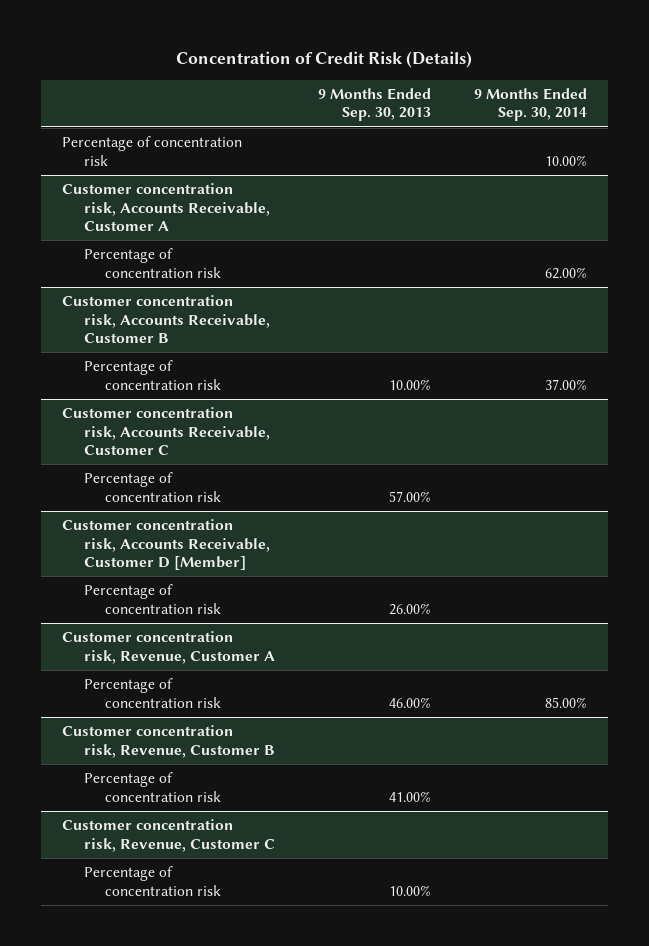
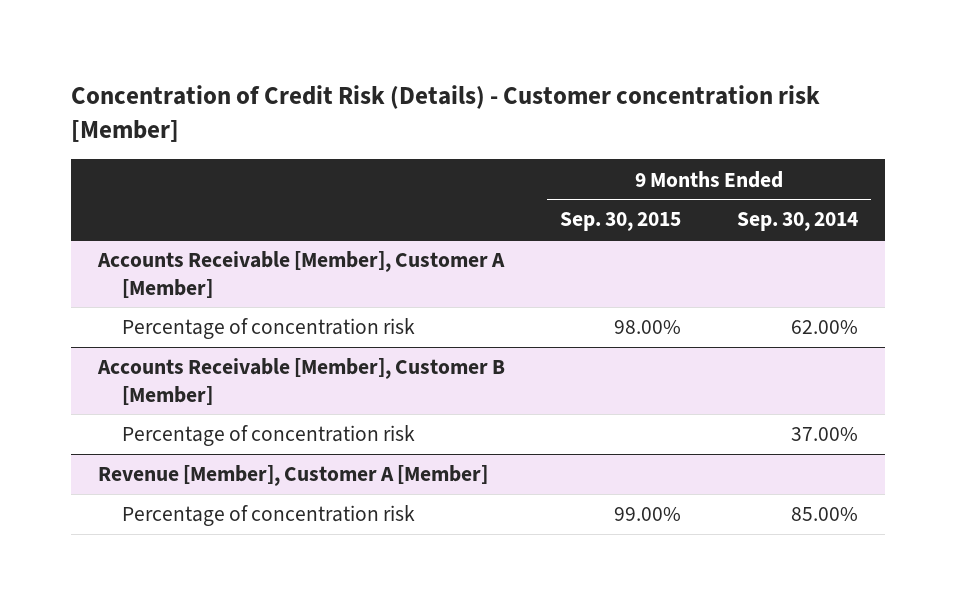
- Concentration of Credit Risk (Details)
+ Concentration of Credit Risk (Details) - Customer concentration risk [Member]
- | 9 Months Ended Sep. 30, 2013 | 9 Months Ended Sep. 30, 2014
+ | 9 Months Ended Sep. 30, 2015 | 9 Months Ended Sep. 30, 2014
- Percentage of concentration risk | | 10.00%
- Customer concentration risk, Accounts Receivable, Customer A
+ Accounts Receivable [Member], Customer A [Member]
- Customer concentration risk, Accounts Receivable, Customer B
+ Accounts Receivable [Member], Customer B [Member]
- Customer concentration risk, Accounts Receivable, Customer C
- Percentage of concentration risk | 57.00% |
- Customer concentration risk, Accounts Receivable, Customer D [Member]
- Percentage of concentration risk | 26.00% |
- Customer concentration risk, Revenue, Customer A
+ Revenue [Member], Customer A [Member]
- Customer concentration risk, Revenue, Customer B
- Percentage of concentration risk | 41.00% |
- Customer concentration risk, Revenue, Customer C
- Percentage of concentration risk | 10.00% |

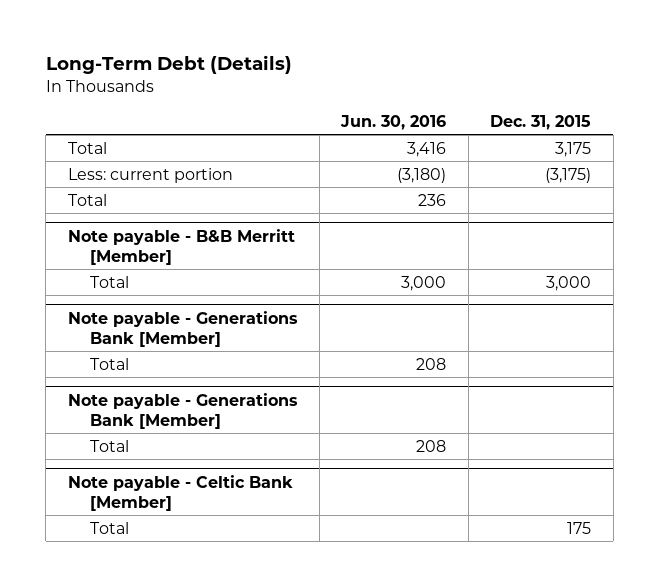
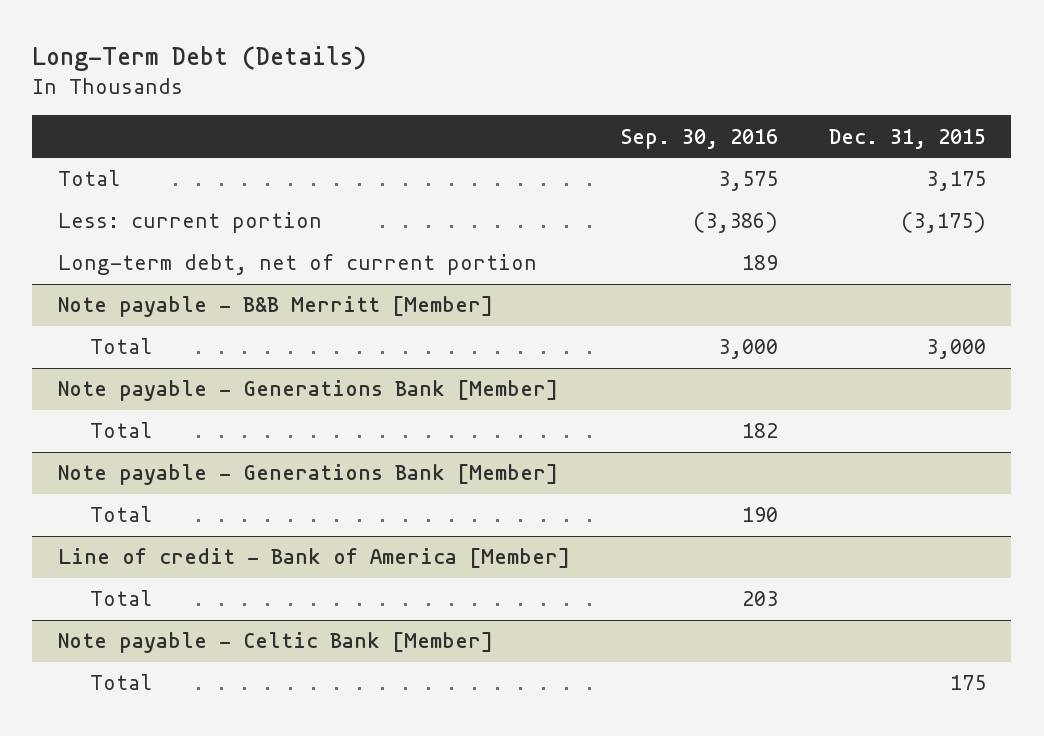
- | Jun. 30, 2016 | Dec. 31, 2015
+ | Sep. 30, 2016 | Dec. 31, 2015
- Total | 236 |
+ Long-term debt, net of current portion | 189 |
+ Line of credit - Bank of America [Member]
+ Total | 203 |

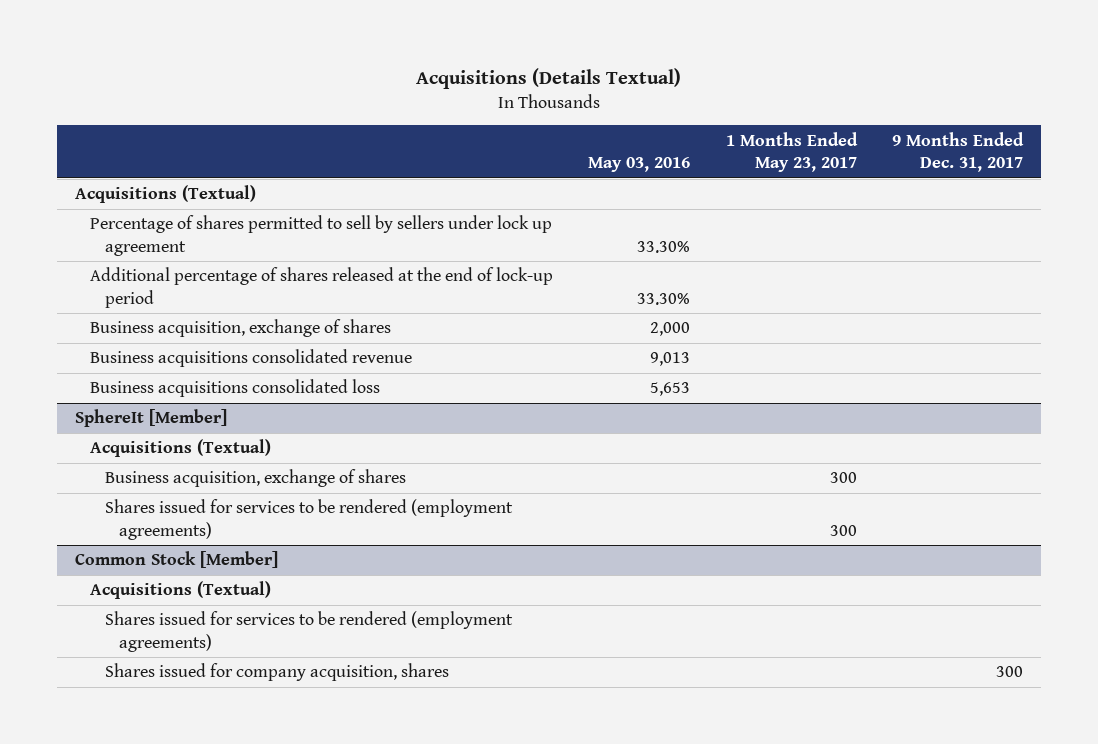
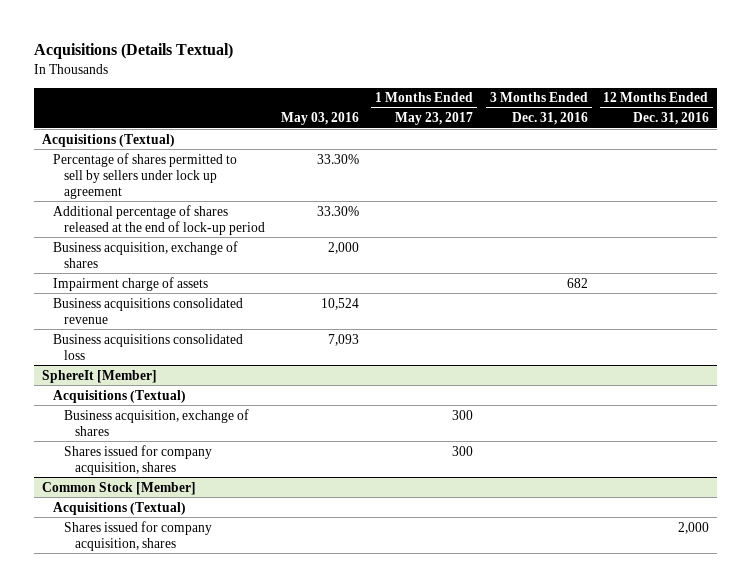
- | May 03, 2016 | 1 Months Ended May 23, 2017 | 9 Months Ended Dec. 31, 2017
+ | May 03, 2016 | 1 Months Ended May 23, 2017 | 3 Months Ended Dec. 31, 2016 | 12 Months Ended Dec. 31, 2016
- Business acquisitions consolidated revenue | 9,013 | |
- Business acquisitions consolidated loss | 5,653 | |
+ Impairment charge of assets | | | 682 |
+ Business acquisitions consolidated revenue | 10,524 | | |
+ Business acquisitions consolidated loss | 7,093 | | |
@ SphereIt [Member]
- Shares issued for services to be rendered (employment agreements) | | 300 |
+ Shares issued for company acquisition, shares | | 300 | |
@ Common Stock [Member]
- Shares issued for services to be rendered (employment agreements)

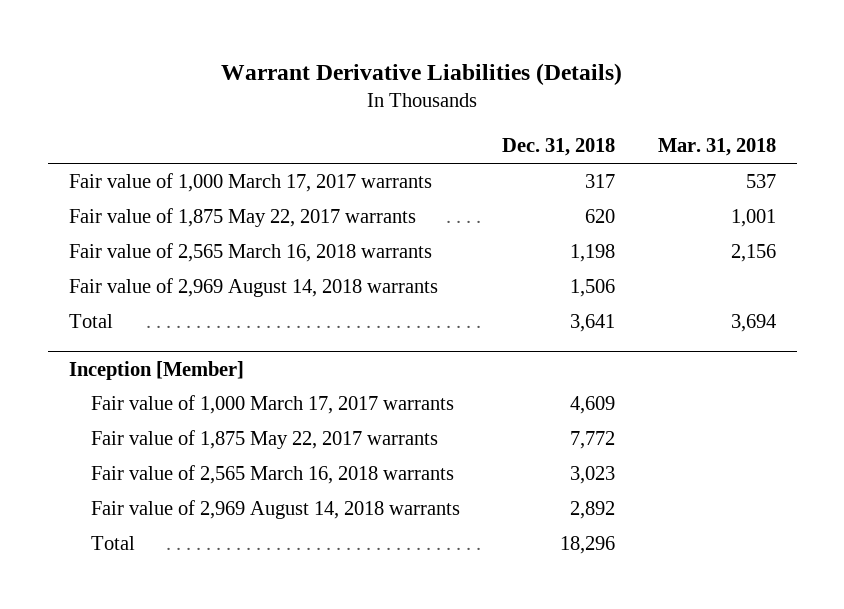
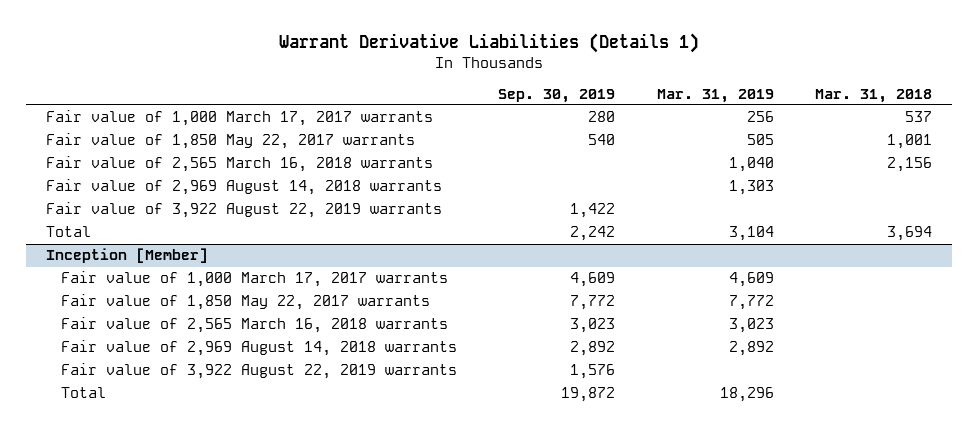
- Warrant Derivative Liabilities (Details)
+ Warrant Derivative Liabilities (Details 1)
- | Dec. 31, 2018 | Mar. 31, 2018
+ | Sep. 30, 2019 | Mar. 31, 2019 | Mar. 31, 2018
- Fair value of 1,875 May 22, 2017 warrants | 620 | 1,001
+ Fair value of 1,850 May 22, 2017 warrants | 540 | 505 | 1,001
+ Fair value of 3,922 August 22, 2019 warrants | 1,422 | |
@ Inception [Member]
- Fair value of 1,875 May 22, 2017 warrants | 7,772 |
+ Fair value of 1,850 May 22, 2017 warrants | 7,772 | 7,772 |
+ Fair value of 3,922 August 22, 2019 warrants | 1,576 | |

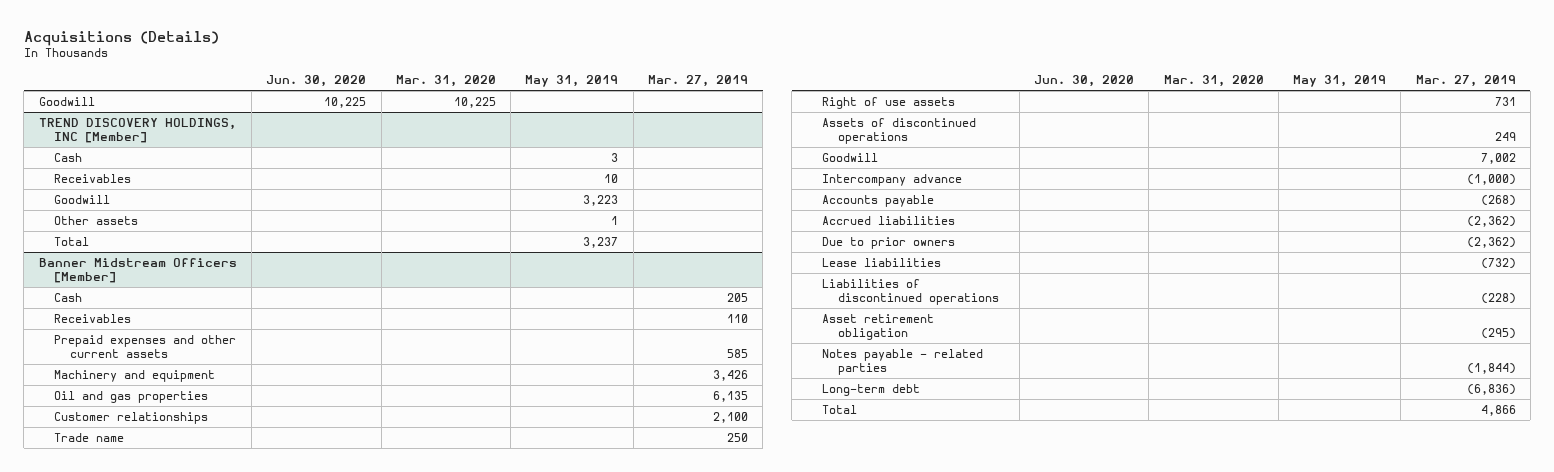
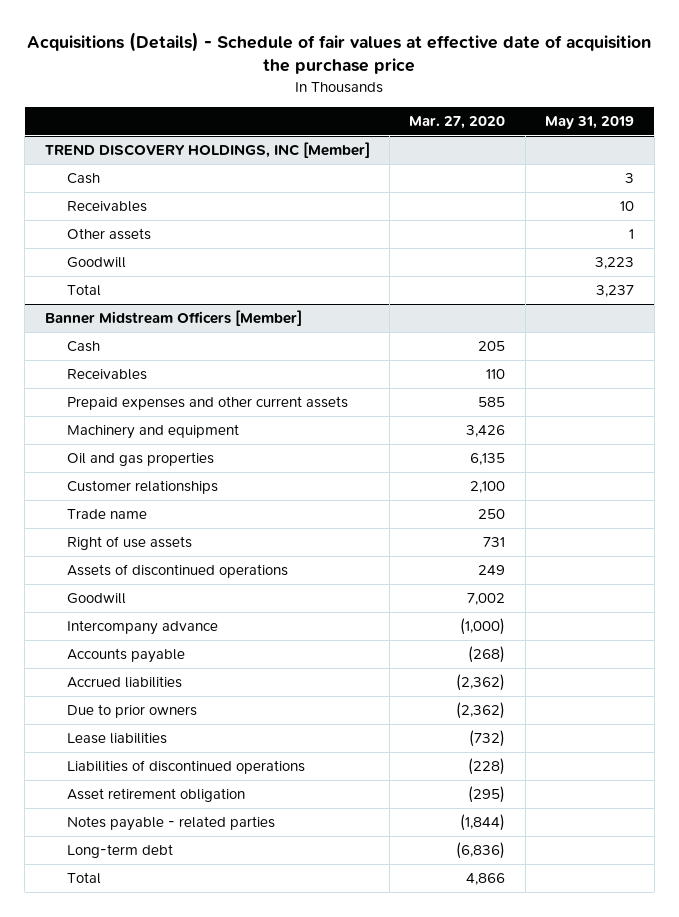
- Acquisitions (Details)
+ Acquisitions (Details) - Schedule of fair values at effective date of acquisition the purchase price
- | Jun. 30, 2020 | Mar. 31, 2020 | May 31, 2019 | Mar. 27, 2019
+ | Mar. 27, 2020 | May 31, 2019
- Goodwill | 10,225 | 10,225 | |
@ TREND DISCOVERY HOLDINGS, INC [Member]
moved down: Goodwill | | 3,223

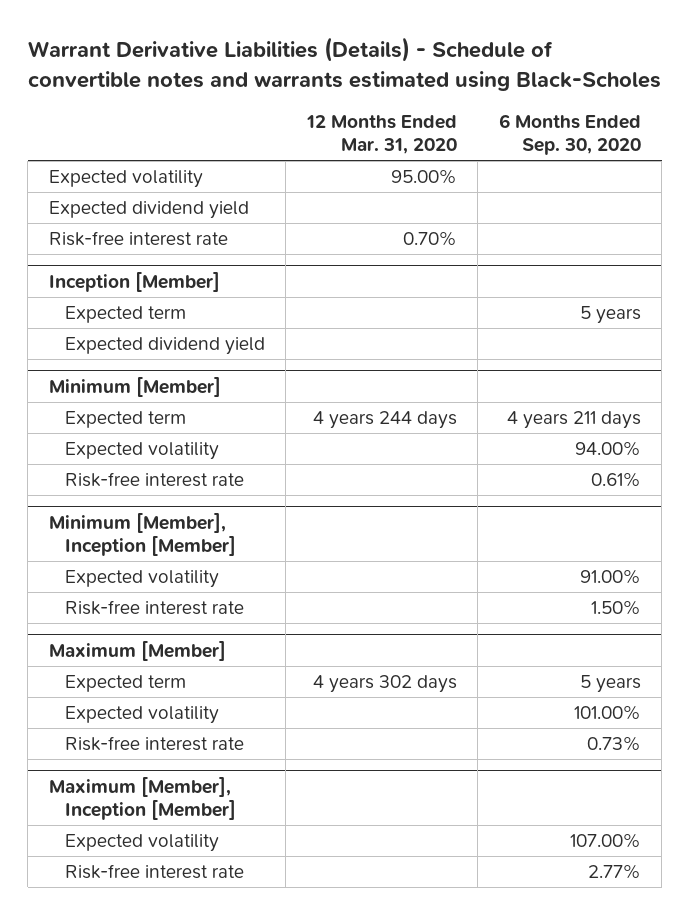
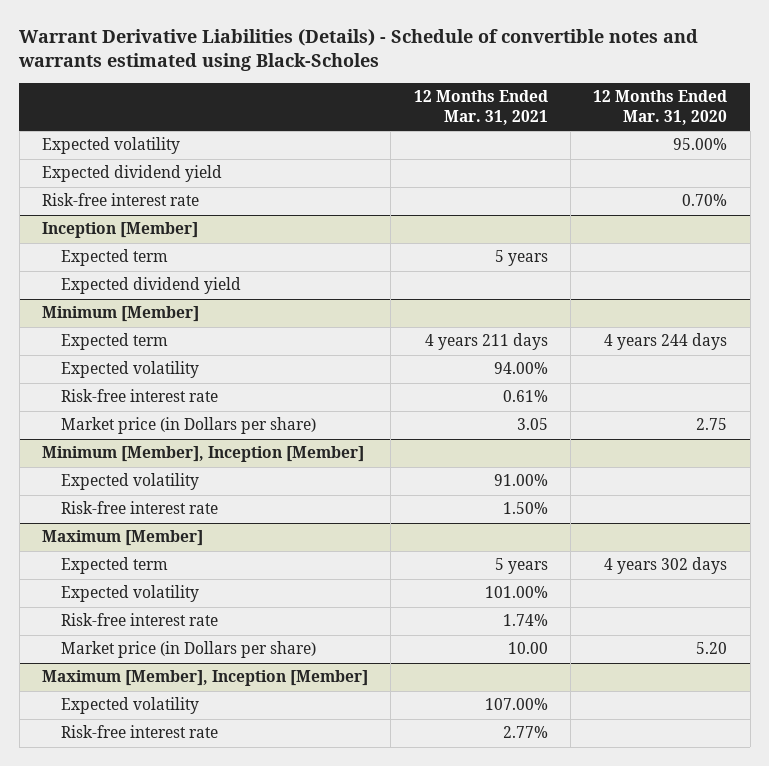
- | 12 Months Ended Mar. 31, 2020 | 6 Months Ended Sep. 30, 2020
+ | 12 Months Ended Mar. 31, 2021 | 12 Months Ended Mar. 31, 2020
@ Minimum [Member]
+ Market price (in Dollars per share) | 3.05 | 2.75
@ Maximum [Member]
+ Market price (in Dollars per share) | 10.00 | 5.20

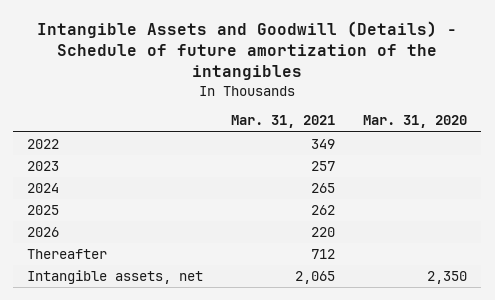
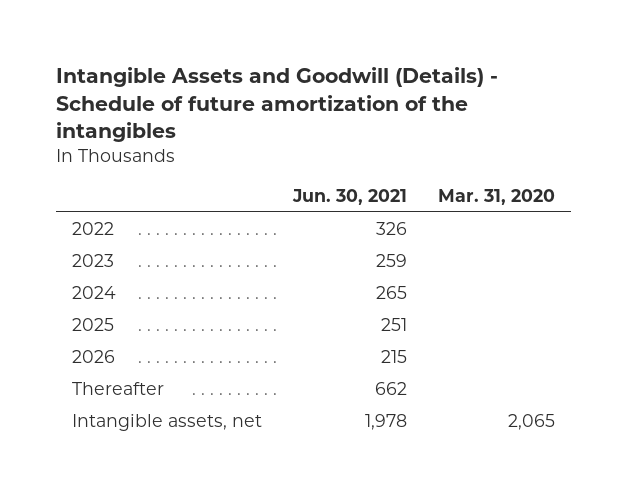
- | Mar. 31, 2021 | Mar. 31, 2020
+ | Jun. 30, 2021 | Mar. 31, 2020
- Intangible assets, net | 2,065 | 2,350
+ Intangible assets, net | 1,978 | 2,065

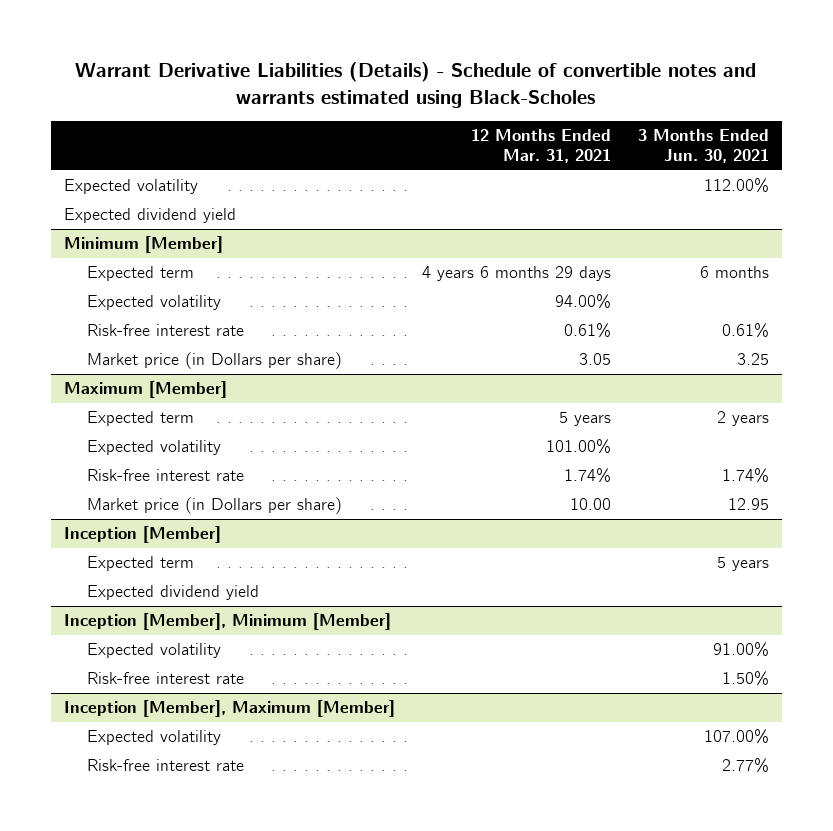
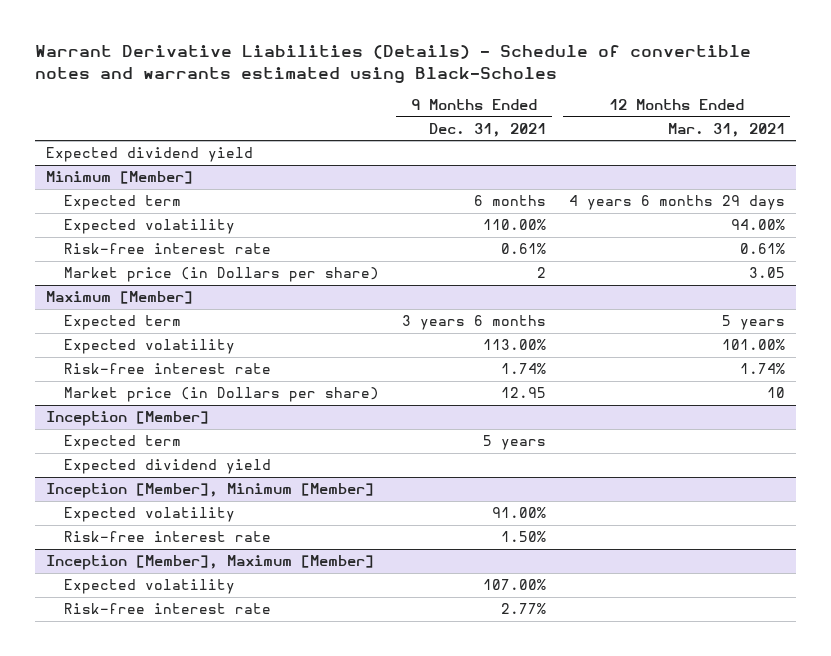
- | 12 Months Ended Mar. 31, 2021 | 3 Months Ended Jun. 30, 2021
+ | 9 Months Ended Dec. 31, 2021 | 12 Months Ended Mar. 31, 2021
- Expected volatility | | 112.00%
@ Maximum [Member]
- Market price (in Dollars per share) | 10.00 | 12.95
+ Market price (in Dollars per share) | 12.95 | 10

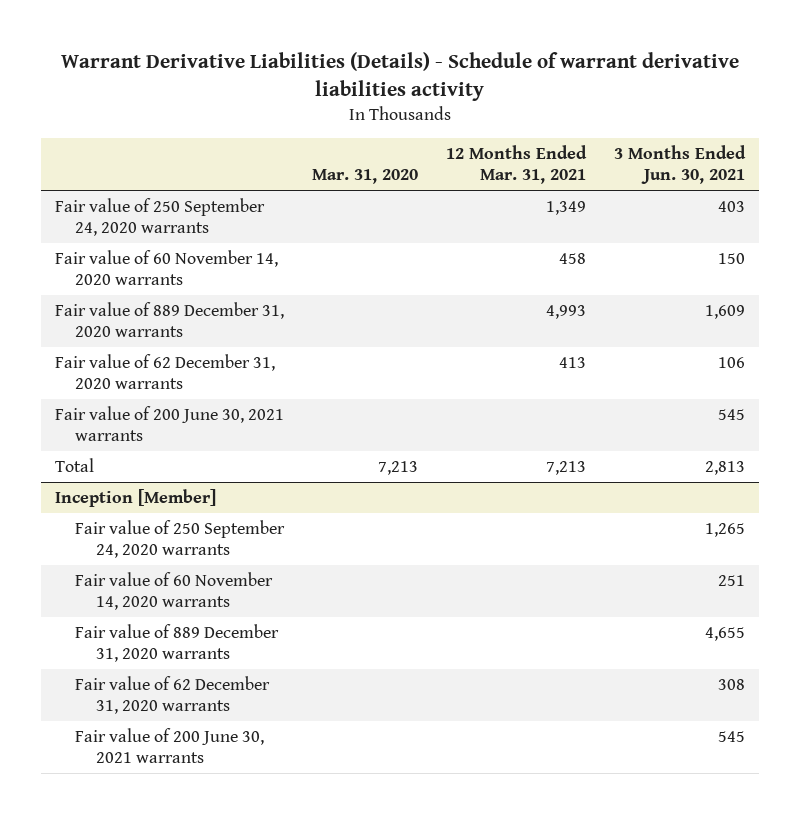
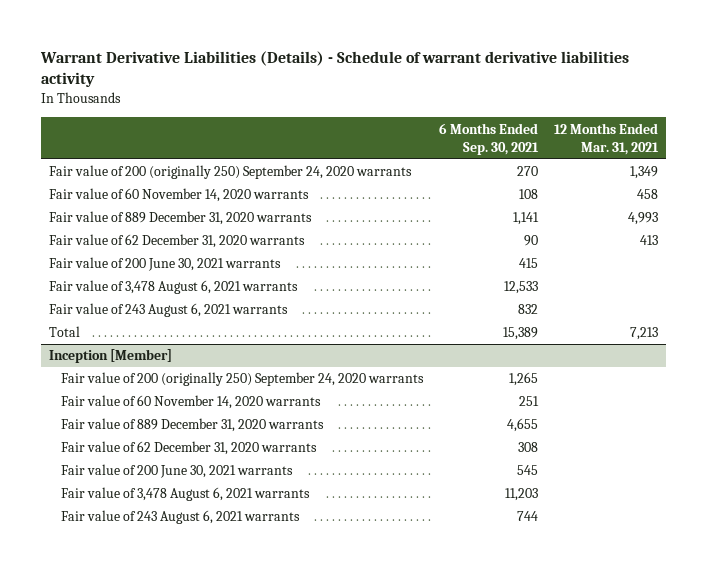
- | Mar. 31, 2020 | 12 Months Ended Mar. 31, 2021 | 3 Months Ended Jun. 30, 2021
+ | 6 Months Ended Sep. 30, 2021 | 12 Months Ended Mar. 31, 2021
- Fair value of 250 September 24, 2020 warrants | | 1,349 | 403
+ Fair value of 200 (originally 250) September 24, 2020 warrants | 270 | 1,349
+ Fair value of 3,478 August 6, 2021 warrants | 12,533 |
+ Fair value of 243 August 6, 2021 warrants | 832 |
@ Inception [Member]
- Fair value of 250 September 24, 2020 warrants | | | 1,265
+ Fair value of 200 (originally 250) September 24, 2020 warrants | 1,265 |
+ Fair value of 3,478 August 6, 2021 warrants | 11,203 |
+ Fair value of 243 August 6, 2021 warrants | 744 |

